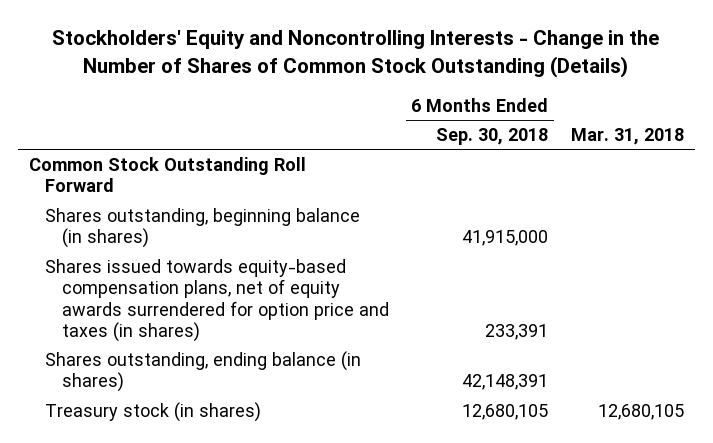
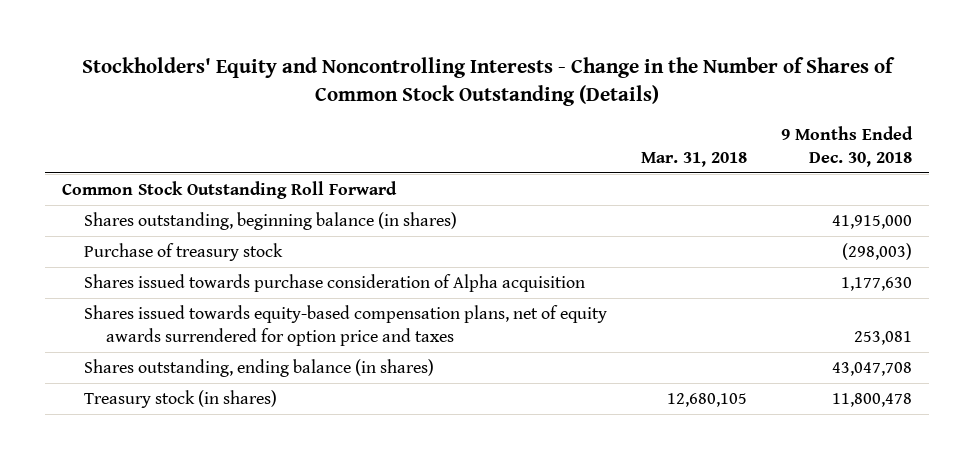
- | 6 Months Ended Sep. 30, 2018 | Mar. 31, 2018
+ | Mar. 31, 2018 | 9 Months Ended Dec. 30, 2018
- Shares issued towards equity-based compensation plans, net of equity awards surrendered for option price and taxes (in shares) | 233,391 |
+ Purchase of treasury stock | | (298,003)
+ Shares issued towards purchase consideration of Alpha acquisition | | 1,177,630
+ Shares issued towards equity-based compensation plans, net of equity awards surrendered for option price and taxes | | 253,081

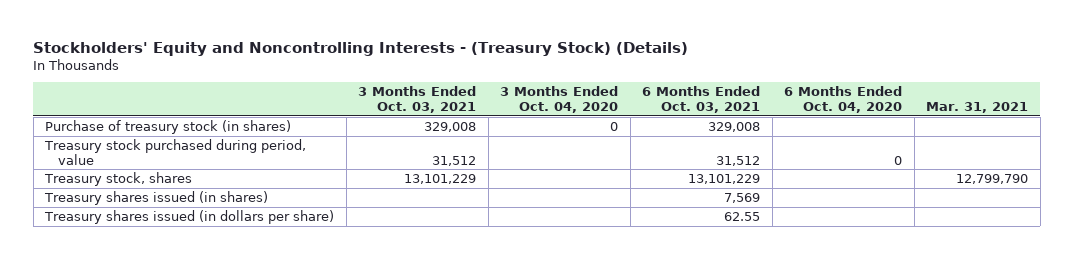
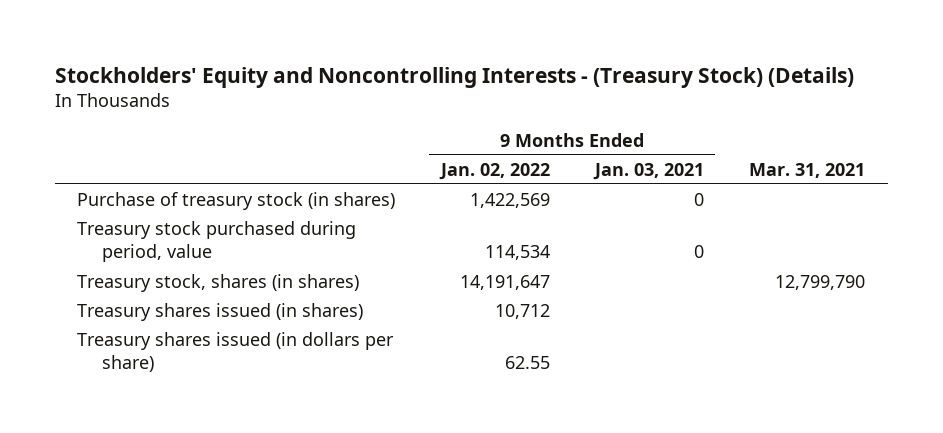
- | 3 Months Ended Oct. 03, 2021 | 3 Months Ended Oct. 04, 2020 | 6 Months Ended Oct. 03, 2021 | 6 Months Ended Oct. 04, 2020 | Mar. 31, 2021
+ | 9 Months Ended Jan. 02, 2022 | 9 Months Ended Jan. 03, 2021 | Mar. 31, 2021
- Treasury stock, shares | 13,101,229 | | 13,101,229 | | 12,799,790
+ Treasury stock, shares (in shares) | 14,191,647 | | 12,799,790

